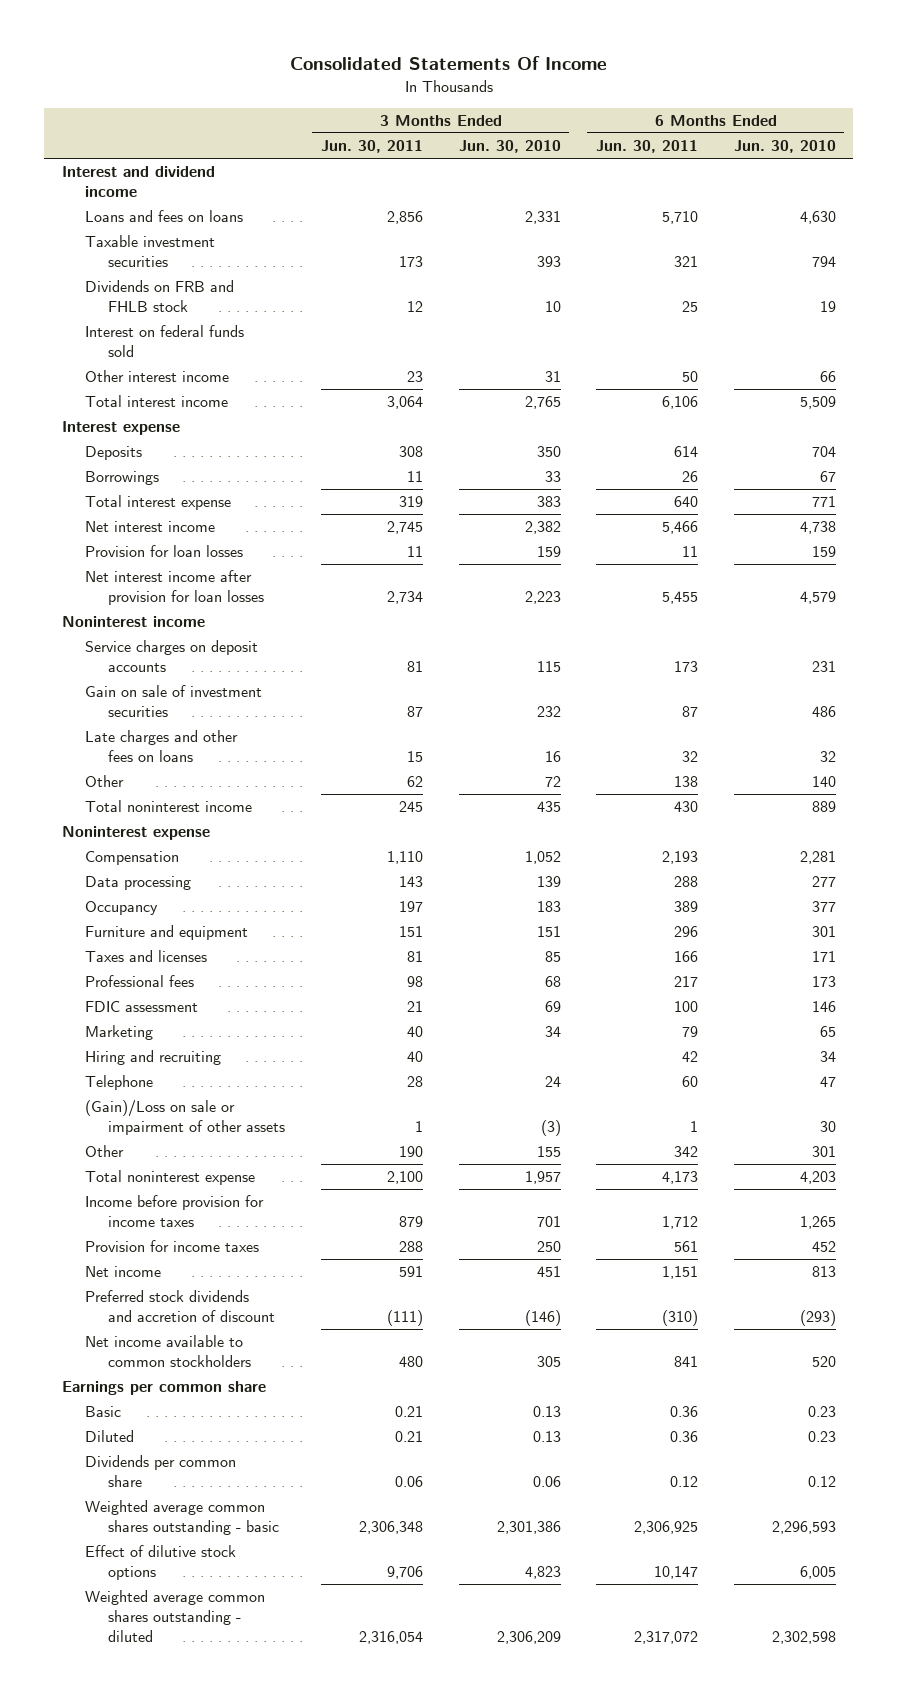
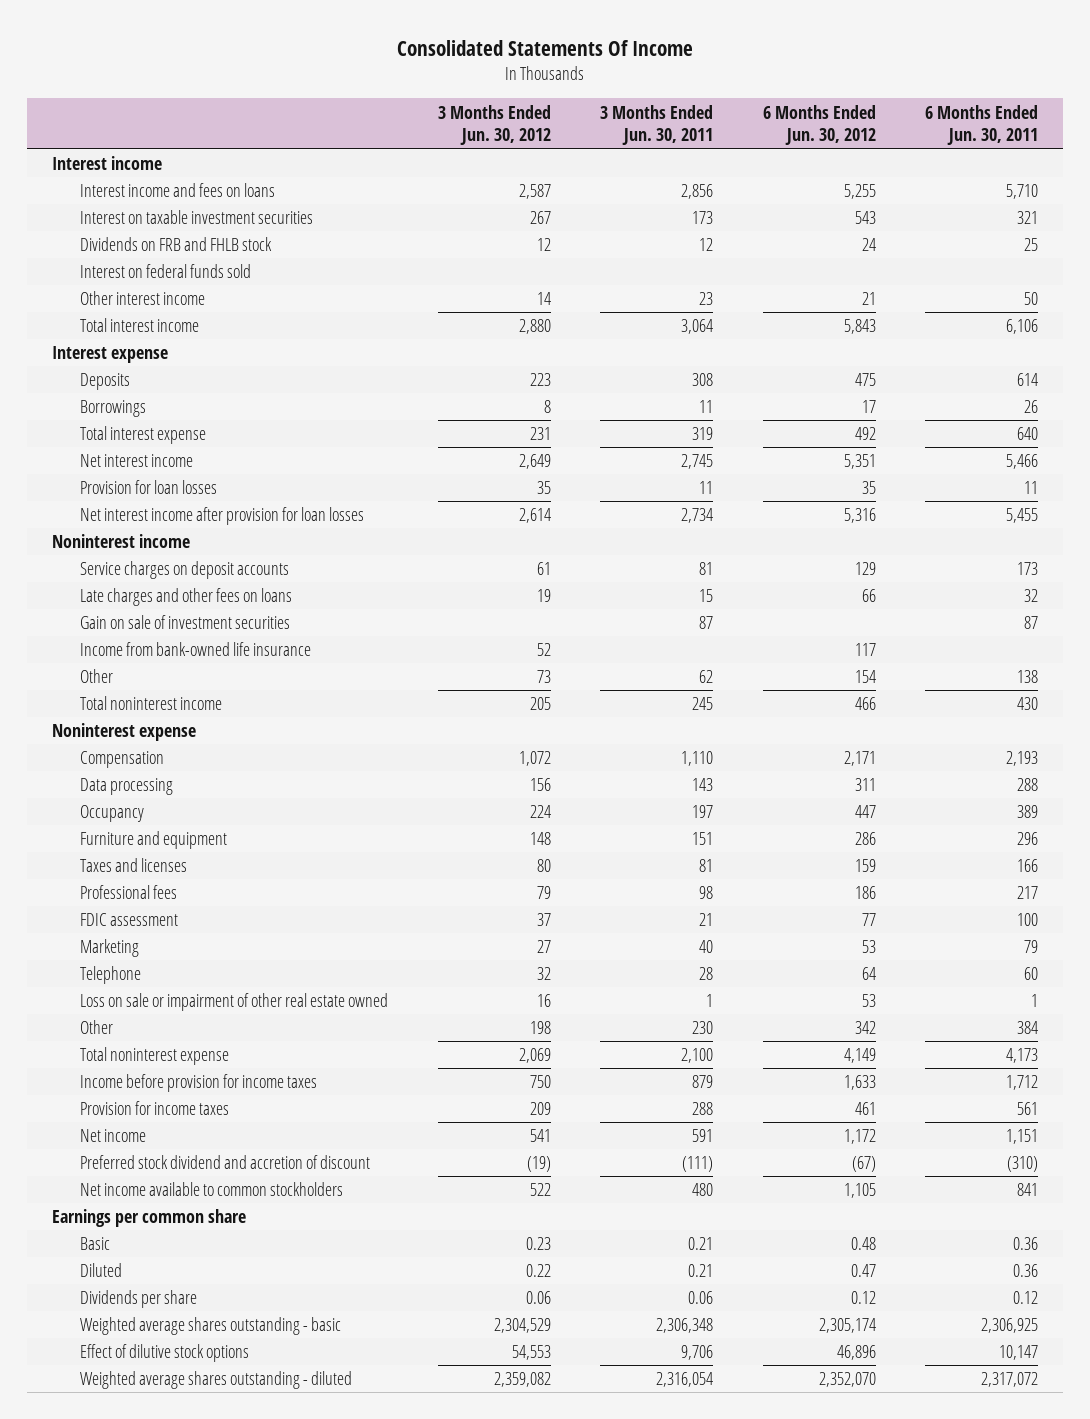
- | 3 Months Ended Jun. 30, 2011 | 3 Months Ended Jun. 30, 2010 | 6 Months Ended Jun. 30, 2011 | 6 Months Ended Jun. 30, 2010
+ | 3 Months Ended Jun. 30, 2012 | 3 Months Ended Jun. 30, 2011 | 6 Months Ended Jun. 30, 2012 | 6 Months Ended Jun. 30, 2011
- Interest and dividend income
- Loans and fees on loans | 2,856 | 2,331 | 5,710 | 4,630
- Taxable investment securities | 173 | 393 | 321 | 794
+ Interest income
+ Interest income and fees on loans | 2,587 | 2,856 | 5,255 | 5,710
+ Interest on taxable investment securities | 267 | 173 | 543 | 321
moved down: Gain on sale of investment securities | | 87 | | 87
+ Income from bank-owned life insurance | 52 | | 117 |
- Hiring and recruiting | 40 | | 42 | 34
- (Gain)/Loss on sale or impairment of other assets | 1 | (3) | 1 | 30
- Other | 190 | 155 | 342 | 301
+ Loss on sale or impairment of other real estate owned | 16 | 1 | 53 | 1
+ Other | 198 | 230 | 342 | 384
- Preferred stock dividends and accretion of discount | (111) | (146) | (310) | (293)
+ Preferred stock dividend and accretion of discount | (19) | (111) | (67) | (310)
- Dividends per common share | 0.06 | 0.06 | 0.12 | 0.12
- Weighted average common shares outstanding - basic | 2,306,348 | 2,301,386 | 2,306,925 | 2,296,593
+ Dividends per share | 0.06 | 0.06 | 0.12 | 0.12
+ Weighted average shares outstanding - basic | 2,304,529 | 2,306,348 | 2,305,174 | 2,306,925
- Weighted average common shares outstanding - diluted | 2,316,054 | 2,306,209 | 2,317,072 | 2,302,598
+ Weighted average shares outstanding - diluted | 2,359,082 | 2,316,054 | 2,352,070 | 2,317,072

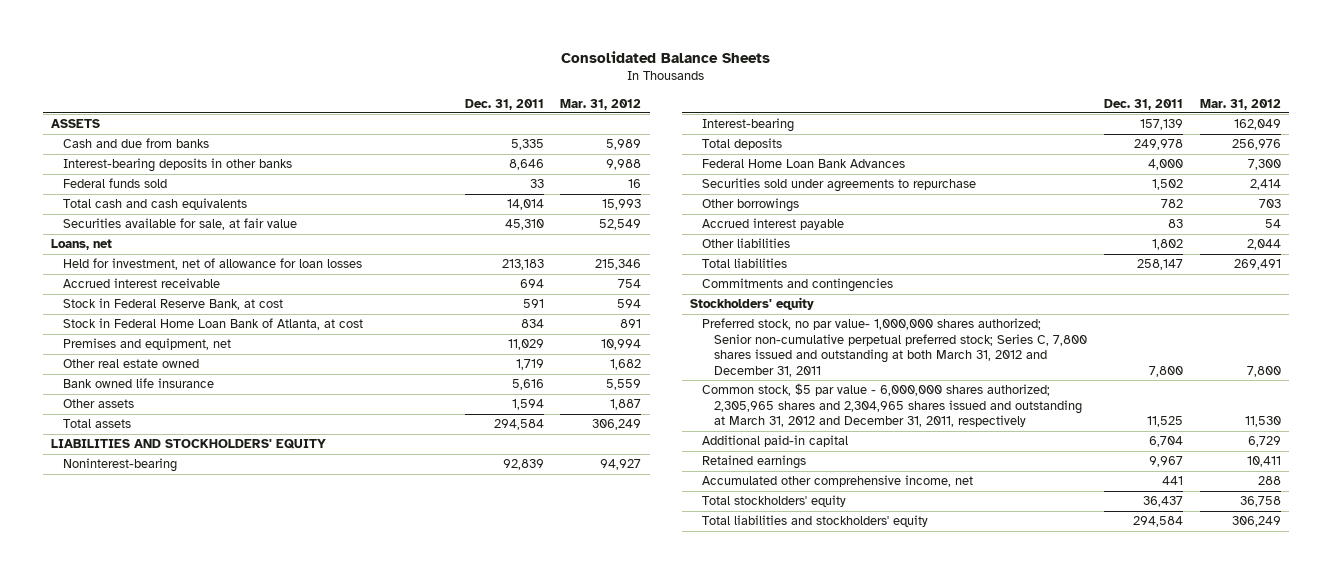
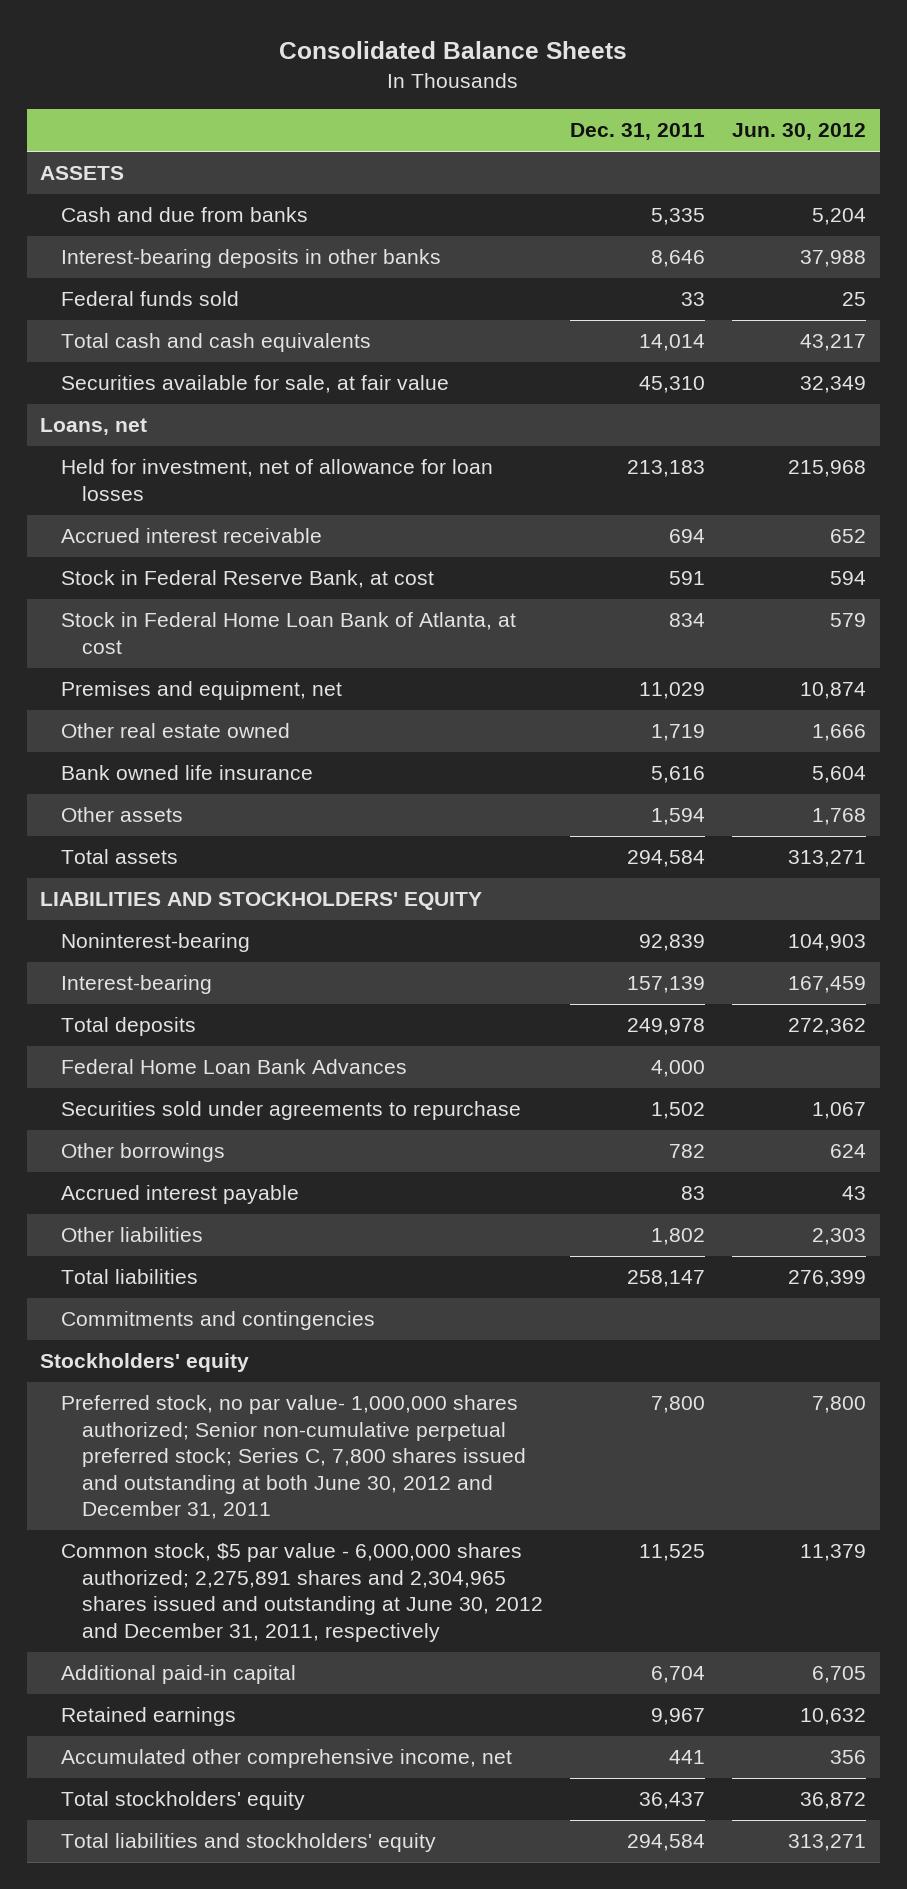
- | Dec. 31, 2011 | Mar. 31, 2012
+ | Dec. 31, 2011 | Jun. 30, 2012
- Preferred stock, no par value- 1,000,000 shares authorized; Senior non-cumulative perpetual preferred stock; Series C, 7,800 shares issued and outstanding at both March 31, 2012 and December 31, 2011 | 7,800 | 7,800
- Common stock, $5 par value - 6,000,000 shares authorized; 2,305,965 shares and 2,304,965 shares issued and outstanding at March 31, 2012 and December 31, 2011, respectively | 11,525 | 11,530
+ Preferred stock, no par value- 1,000,000 shares authorized; Senior non-cumulative perpetual preferred stock; Series C, 7,800 shares issued and outstanding at both June 30, 2012 and December 31, 2011 | 7,800 | 7,800
+ Common stock, $5 par value - 6,000,000 shares authorized; 2,275,891 shares and 2,304,965 shares issued and outstanding at June 30, 2012 and December 31, 2011, respectively | 11,525 | 11,379

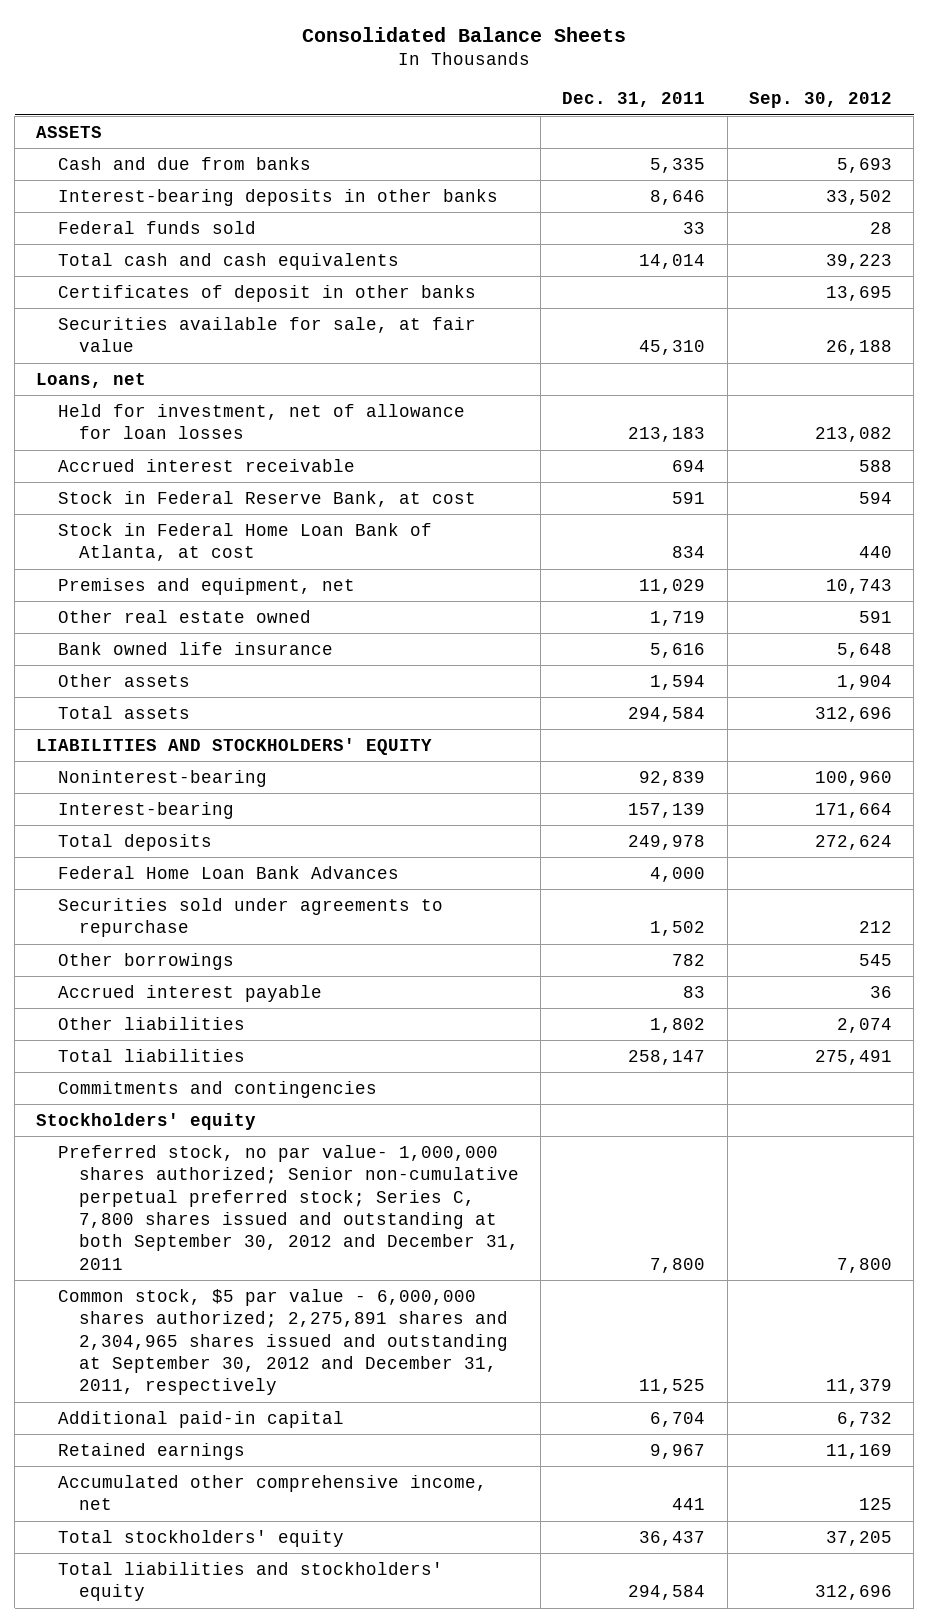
- | Dec. 31, 2011 | Jun. 30, 2012
+ | Dec. 31, 2011 | Sep. 30, 2012
+ Certificates of deposit in other banks | | 13,695
- Preferred stock, no par value- 1,000,000 shares authorized; Senior non-cumulative perpetual preferred stock; Series C, 7,800 shares issued and outstanding at both June 30, 2012 and December 31, 2011 | 7,800 | 7,800
- Common stock, $5 par value - 6,000,000 shares authorized; 2,275,891 shares and 2,304,965 shares issued and outstanding at June 30, 2012 and December 31, 2011, respectively | 11,525 | 11,379
+ Preferred stock, no par value- 1,000,000 shares authorized; Senior non-cumulative perpetual preferred stock; Series C, 7,800 shares issued and outstanding at both September 30, 2012 and December 31, 2011 | 7,800 | 7,800
+ Common stock, $5 par value - 6,000,000 shares authorized; 2,275,891 shares and 2,304,965 shares issued and outstanding at September 30, 2012 and December 31, 2011, respectively | 11,525 | 11,379

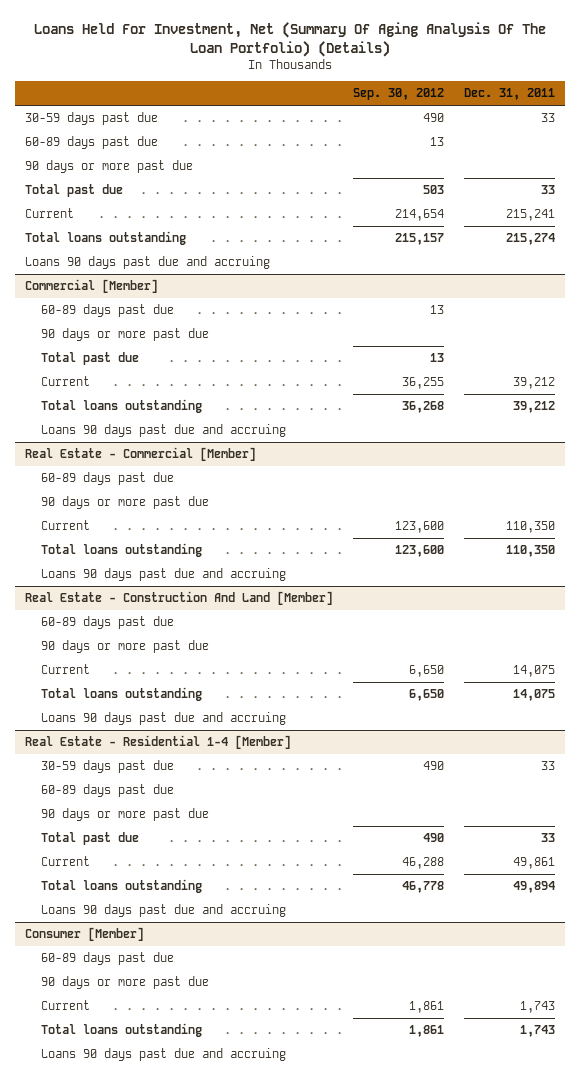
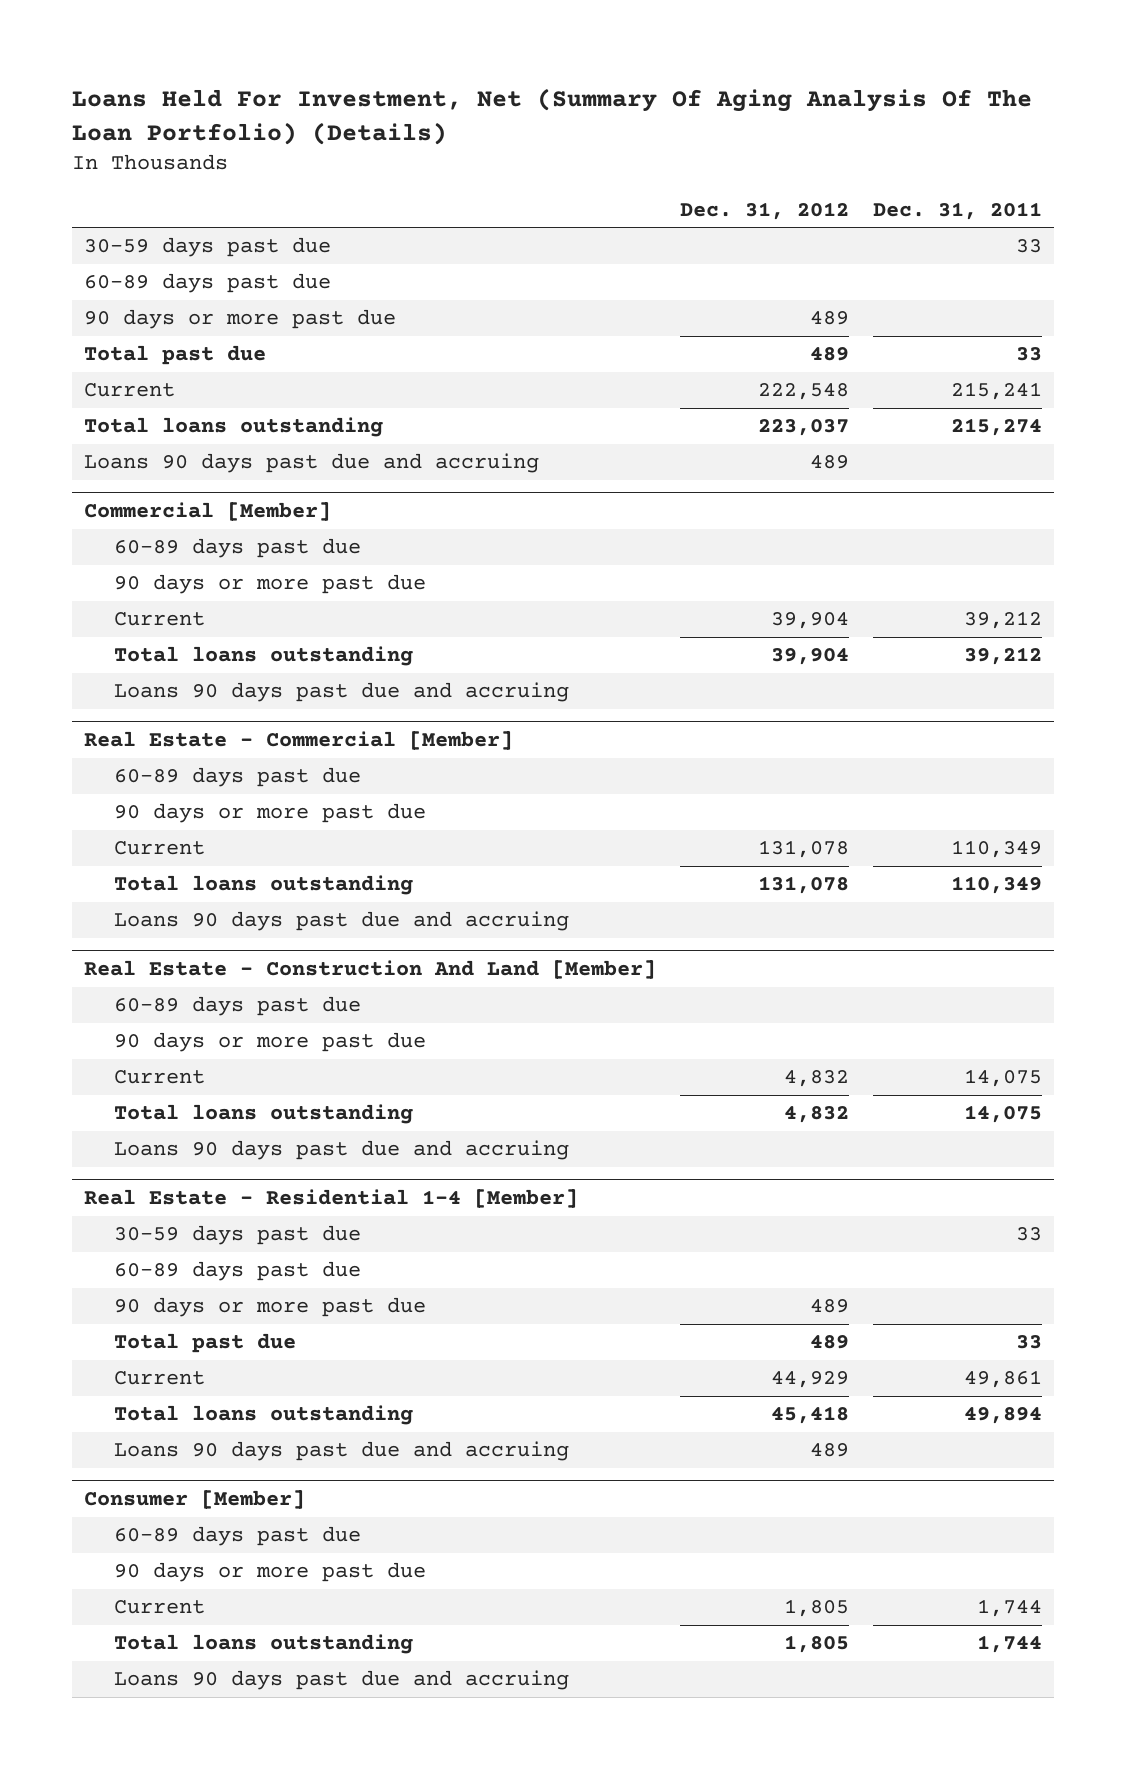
- | Sep. 30, 2012 | Dec. 31, 2011
+ | Dec. 31, 2012 | Dec. 31, 2011
@ Commercial [Member]
- Total past due | 13 |
@ Real Estate - Commercial [Member]
- Current | 123,600 | 110,350
- Total loans outstanding | 123,600 | 110,350
+ Current | 131,078 | 110,349
+ Total loans outstanding | 131,078 | 110,349
@ Consumer [Member]
- Current | 1,861 | 1,743
- Total loans outstanding | 1,861 | 1,743
+ Current | 1,805 | 1,744
+ Total loans outstanding | 1,805 | 1,744

